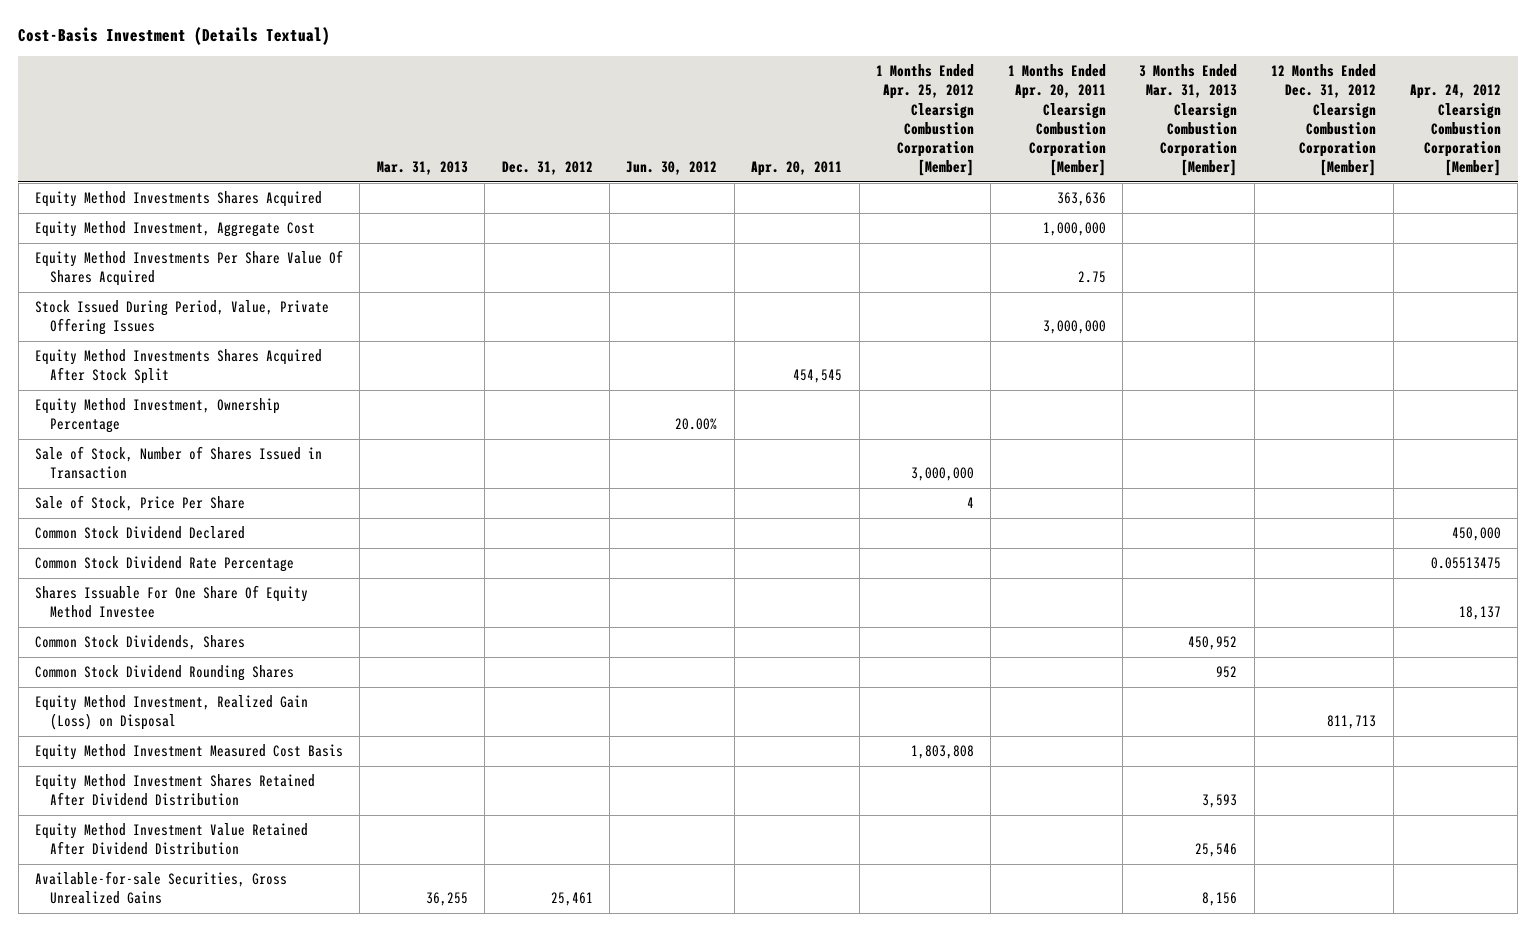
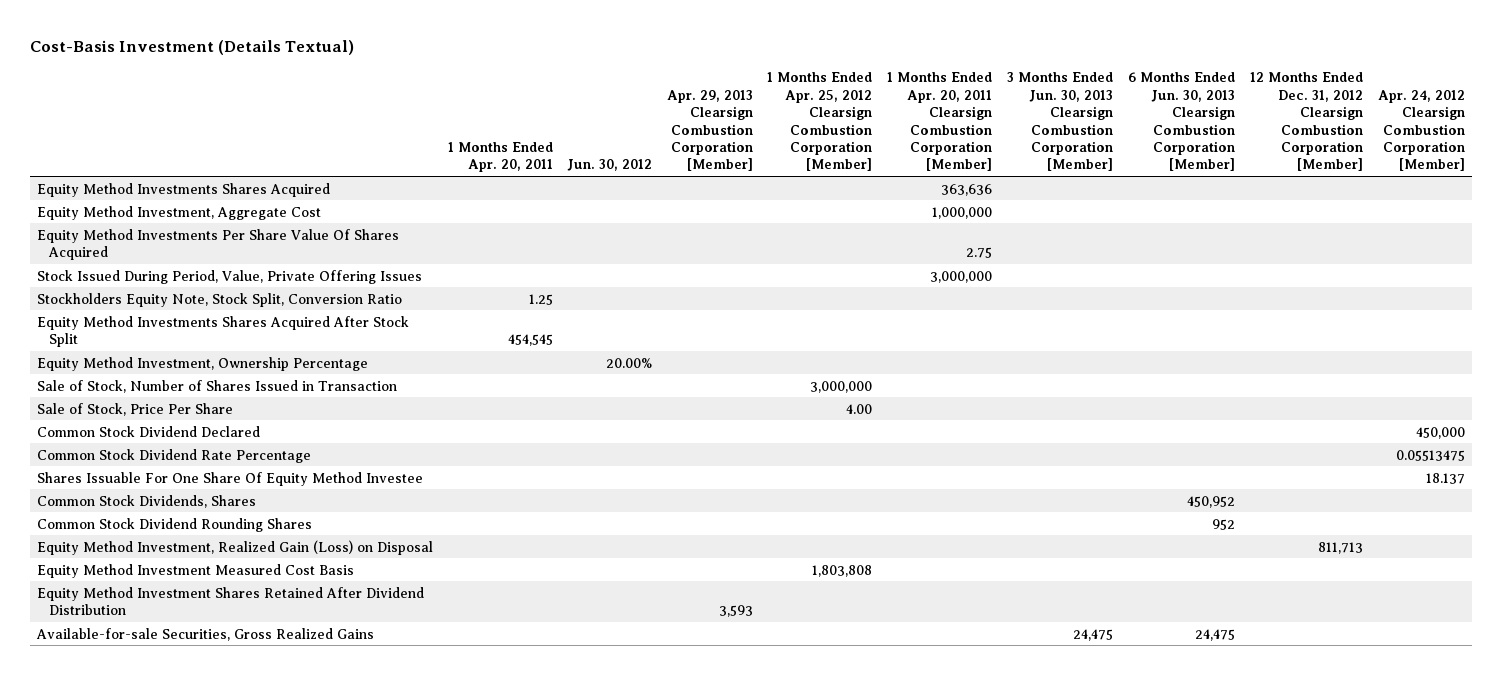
- | Mar. 31, 2013 | Dec. 31, 2012 | Jun. 30, 2012 | Apr. 20, 2011 | 1 Months Ended Apr. 25, 2012 Clearsign Combustion Corporation [Member] | 1 Months Ended Apr. 20, 2011 Clearsign Combustion Corporation [Member] | 3 Months Ended Mar. 31, 2013 Clearsign Combustion Corporation [Member] | 12 Months Ended Dec. 31, 2012 Clearsign Combustion Corporation [Member] | Apr. 24, 2012 Clearsign Combustion Corporation [Member]
+ | 1 Months Ended Apr. 20, 2011 | Jun. 30, 2012 | Apr. 29, 2013 Clearsign Combustion Corporation [Member] | 1 Months Ended Apr. 25, 2012 Clearsign Combustion Corporation [Member] | 1 Months Ended Apr. 20, 2011 Clearsign Combustion Corporation [Member] | 3 Months Ended Jun. 30, 2013 Clearsign Combustion Corporation [Member] | 6 Months Ended Jun. 30, 2013 Clearsign Combustion Corporation [Member] | 12 Months Ended Dec. 31, 2012 Clearsign Combustion Corporation [Member] | Apr. 24, 2012 Clearsign Combustion Corporation [Member]
+ Stockholders Equity Note, Stock Split, Conversion Ratio | 1.25 | | | | | | | |
- Sale of Stock, Price Per Share | | | | | 4 | | | |
+ Sale of Stock, Price Per Share | | | | 4.00 | | | | |
- Shares Issuable For One Share Of Equity Method Investee | | | | | | | | | 18,137
+ Shares Issuable For One Share Of Equity Method Investee | | | | | | | | | 18.137
- Equity Method Investment Value Retained After Dividend Distribution | | | | | | | 25,546 | |
- Available-for-sale Securities, Gross Unrealized Gains | 36,255 | 25,461 | | | | | 8,156 | |
+ Available-for-sale Securities, Gross Realized Gains | | | | | | 24,475 | 24,475 | |

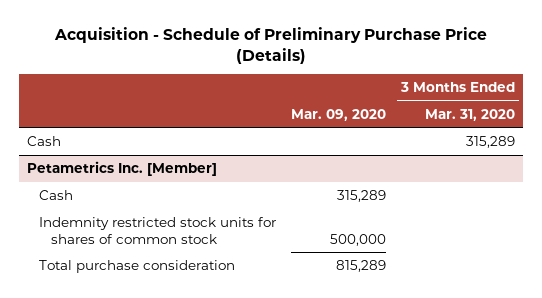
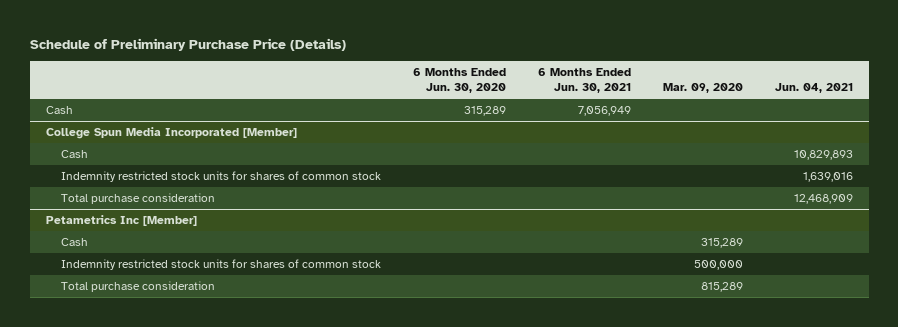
- Acquisition - Schedule of Preliminary Purchase Price (Details)
+ Schedule of Preliminary Purchase Price (Details)
- | Mar. 09, 2020 | 3 Months Ended Mar. 31, 2020
+ | 6 Months Ended Jun. 30, 2020 | 6 Months Ended Jun. 30, 2021 | Mar. 09, 2020 | Jun. 04, 2021
- Petametrics Inc. [Member]
+ College Spun Media Incorporated [Member]
+ Cash | | | | 10,829,893
+ Indemnity restricted stock units for shares of common stock | | | | 1,639,016
+ Total purchase consideration | | | | 12,468,909
+ Petametrics Inc [Member]

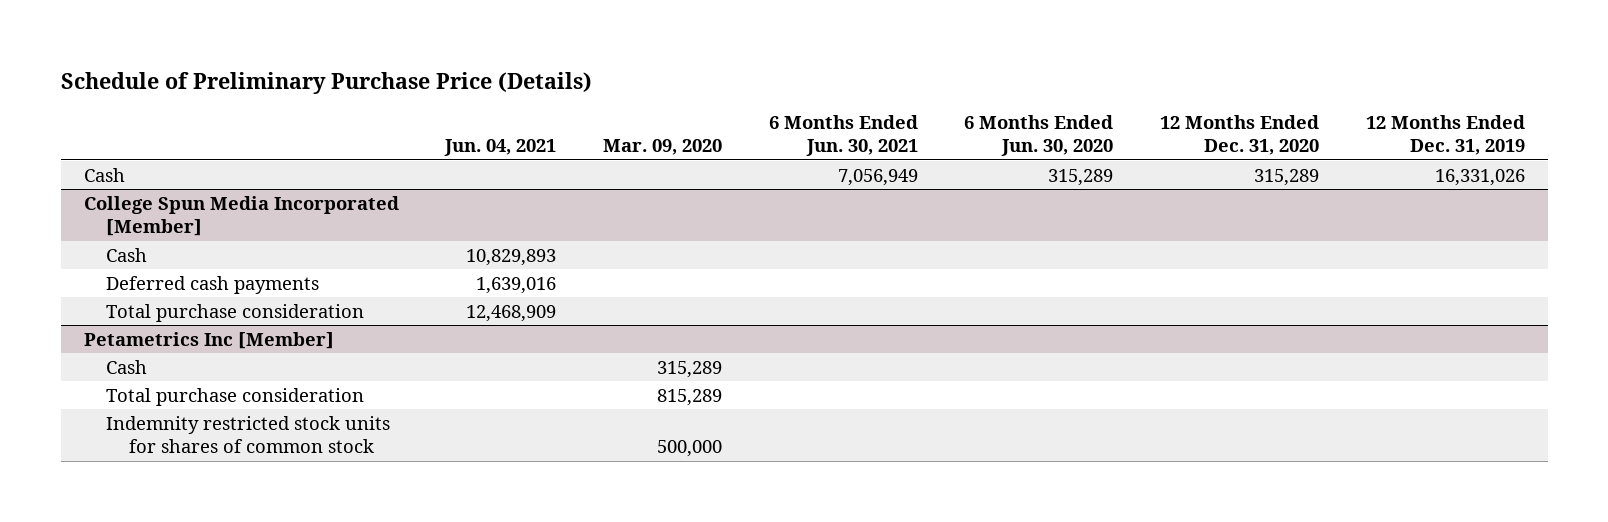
- | 6 Months Ended Jun. 30, 2020 | 6 Months Ended Jun. 30, 2021 | Mar. 09, 2020 | Jun. 04, 2021
+ | Jun. 04, 2021 | Mar. 09, 2020 | 6 Months Ended Jun. 30, 2021 | 6 Months Ended Jun. 30, 2020 | 12 Months Ended Dec. 31, 2020 | 12 Months Ended Dec. 31, 2019
@ College Spun Media Incorporated [Member]
- Indemnity restricted stock units for shares of common stock | | | | 1,639,016
+ Deferred cash payments | 1,639,016 | | | | |
@ Petametrics Inc [Member]
moved down: Indemnity restricted stock units for shares of common stock | | 500,000 | | | |

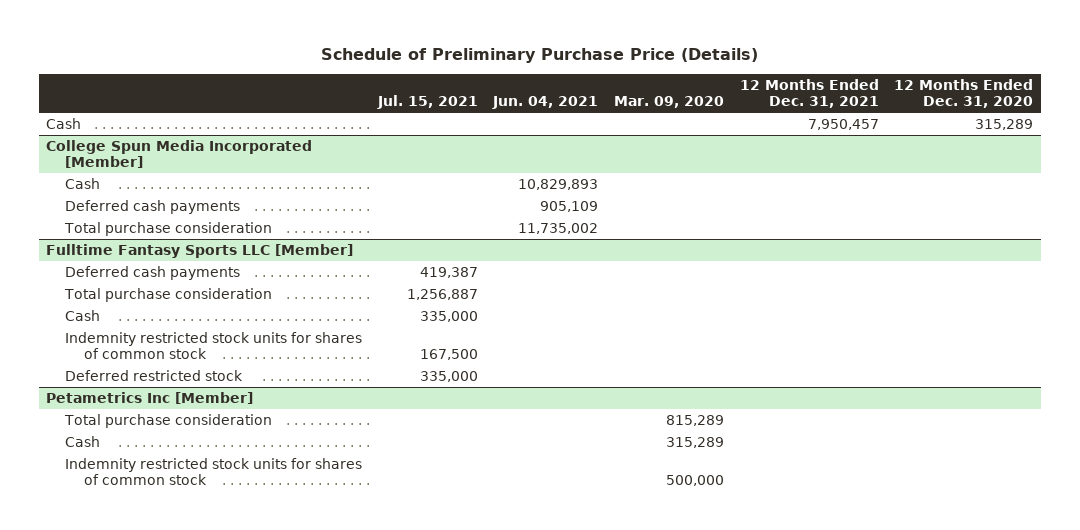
- | Jun. 04, 2021 | Mar. 09, 2020 | 6 Months Ended Jun. 30, 2021 | 6 Months Ended Jun. 30, 2020 | 12 Months Ended Dec. 31, 2020 | 12 Months Ended Dec. 31, 2019
+ | Jul. 15, 2021 | Jun. 04, 2021 | Mar. 09, 2020 | 12 Months Ended Dec. 31, 2021 | 12 Months Ended Dec. 31, 2020
@ College Spun Media Incorporated [Member]
- Deferred cash payments | 1,639,016 | | | | |
- Total purchase consideration | 12,468,909 | | | | |
+ Deferred cash payments | | 905,109 | | |
+ Total purchase consideration | | 11,735,002 | | |
+ Fulltime Fantasy Sports LLC [Member]
+ Deferred cash payments | 419,387 | | | |
+ Total purchase consideration | 1,256,887 | | | |
+ Cash | 335,000 | | | |
+ Indemnity restricted stock units for shares of common stock | 167,500 | | | |
+ Deferred restricted stock | 335,000 | | | |
@ Petametrics Inc [Member]
moved down: Cash | | | 315,289 | |

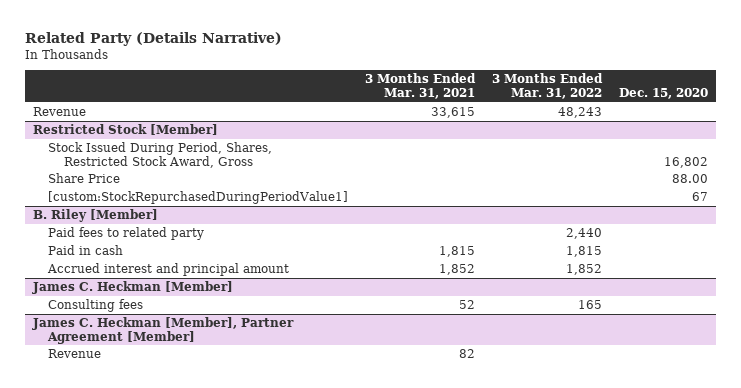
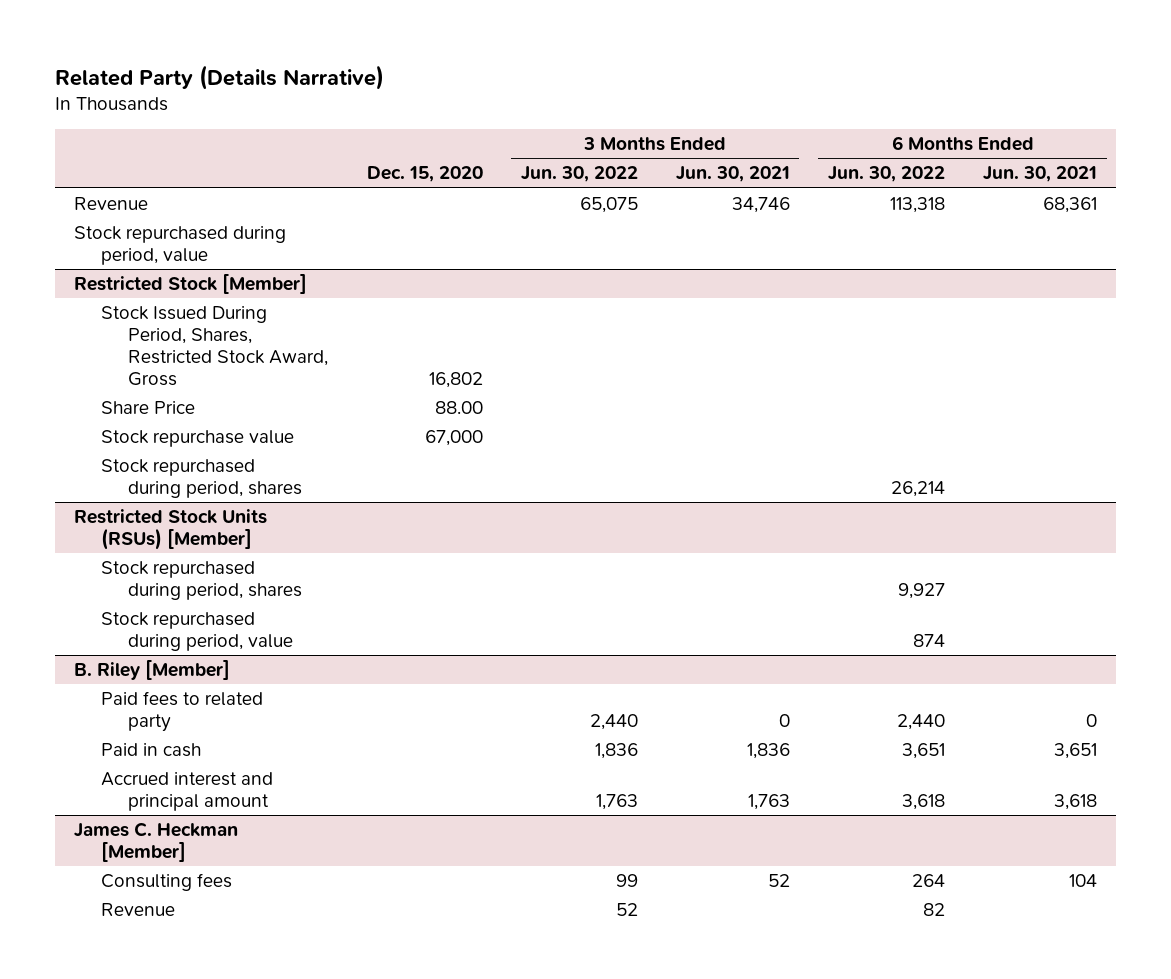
- | 3 Months Ended Mar. 31, 2021 | 3 Months Ended Mar. 31, 2022 | Dec. 15, 2020
+ | Dec. 15, 2020 | 3 Months Ended Jun. 30, 2022 | 3 Months Ended Jun. 30, 2021 | 6 Months Ended Jun. 30, 2022 | 6 Months Ended Jun. 30, 2021
+ Stock repurchased during period, value
@ Restricted Stock [Member]
- [custom:StockRepurchasedDuringPeriodValue1] | | | 67
+ Stock repurchase value | 67,000 | | | |
+ Stock repurchased during period, shares | | | | 26,214 |
+ Restricted Stock Units (RSUs) [Member]
+ Stock repurchased during period, shares | | | | 9,927 |
+ Stock repurchased during period, value | | | | 874 |
- James C. Heckman [Member], Partner Agreement [Member]
- Revenue | 82 | |
@ James C. Heckman [Member]
+ Revenue | | 52 | | 82 |

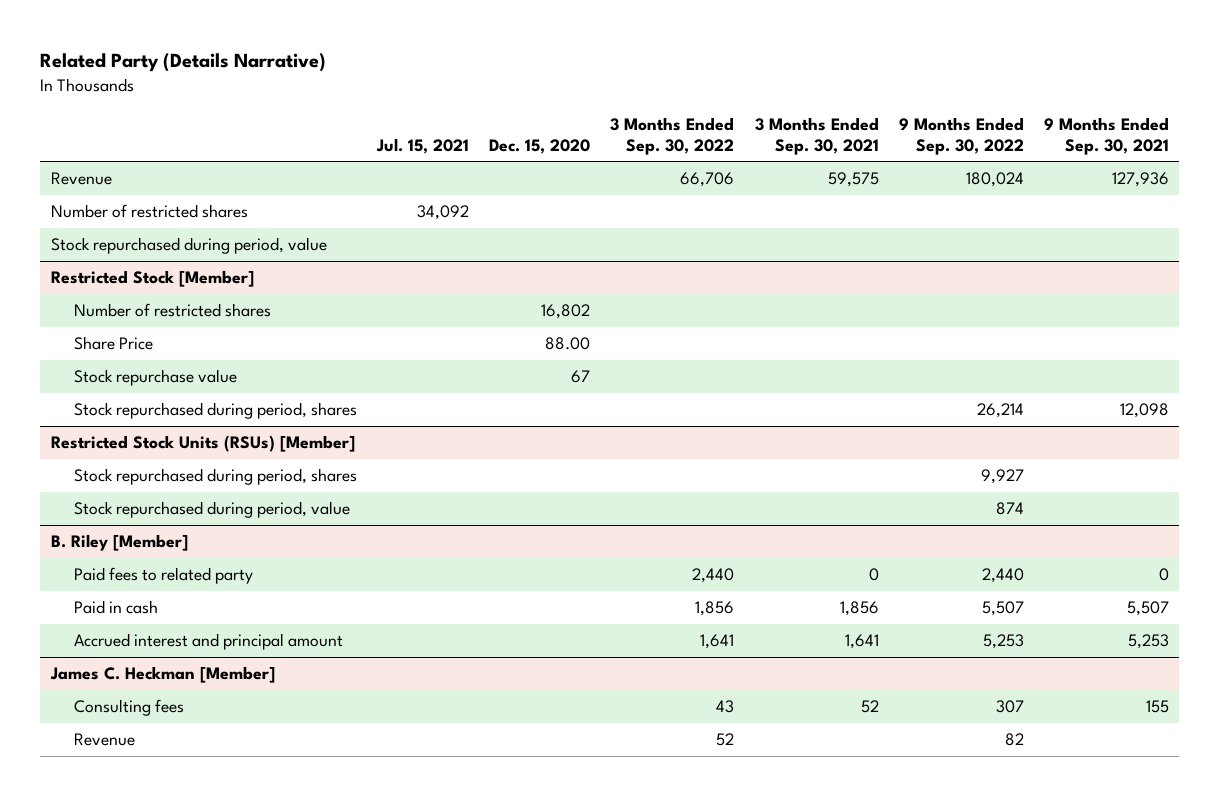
- | Dec. 15, 2020 | 3 Months Ended Jun. 30, 2022 | 3 Months Ended Jun. 30, 2021 | 6 Months Ended Jun. 30, 2022 | 6 Months Ended Jun. 30, 2021
+ | Jul. 15, 2021 | Dec. 15, 2020 | 3 Months Ended Sep. 30, 2022 | 3 Months Ended Sep. 30, 2021 | 9 Months Ended Sep. 30, 2022 | 9 Months Ended Sep. 30, 2021
+ Number of restricted shares | 34,092 | | | | |
@ Restricted Stock [Member]
- Stock Issued During Period, Shares, Restricted Stock Award, Gross | 16,802 | | | |
+ Number of restricted shares | | 16,802 | | | |
- Stock repurchase value | 67,000 | | | |
+ Stock repurchase value | | 67 | | | |

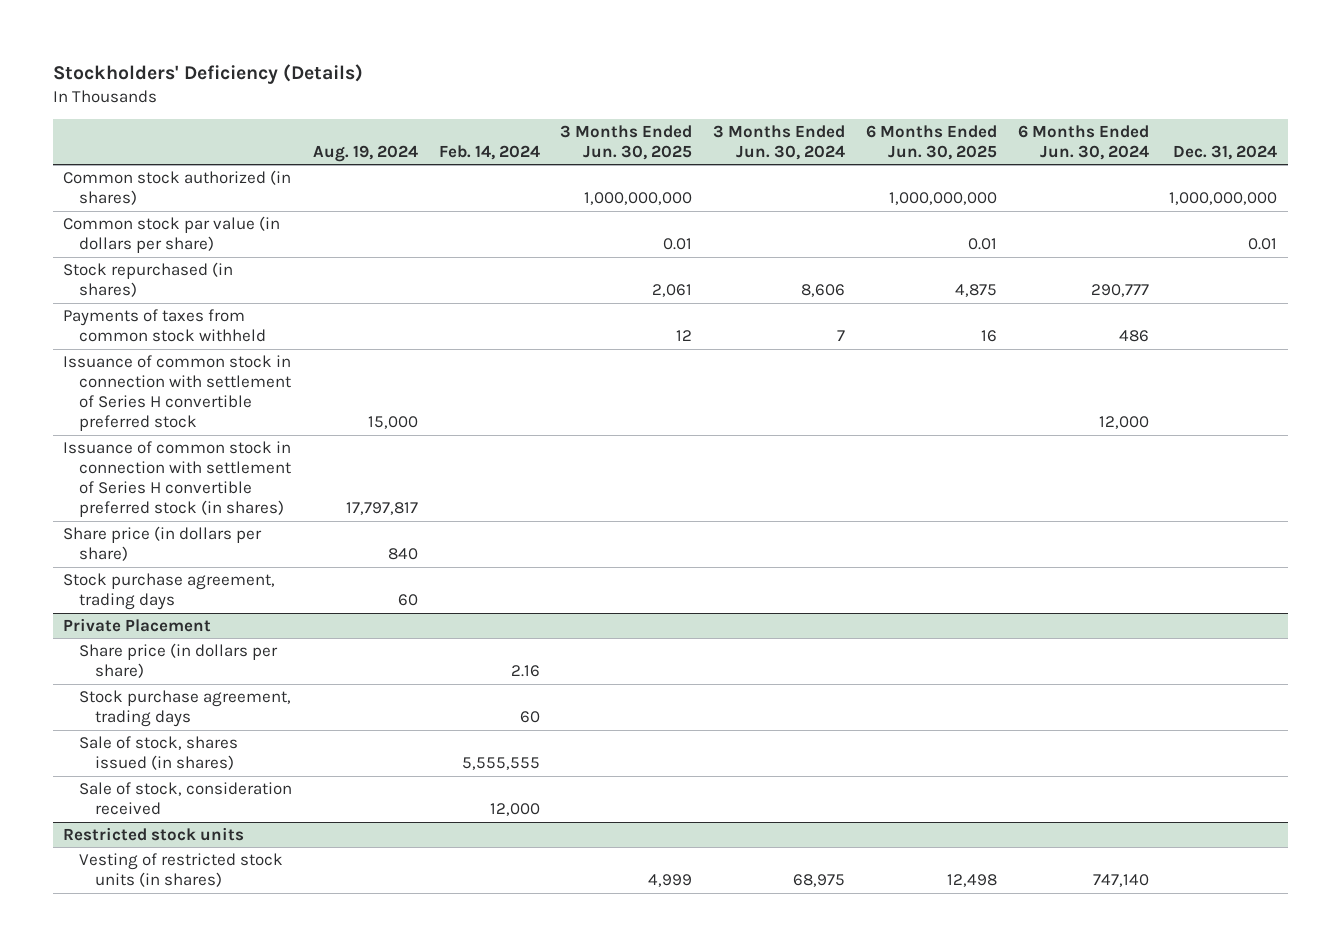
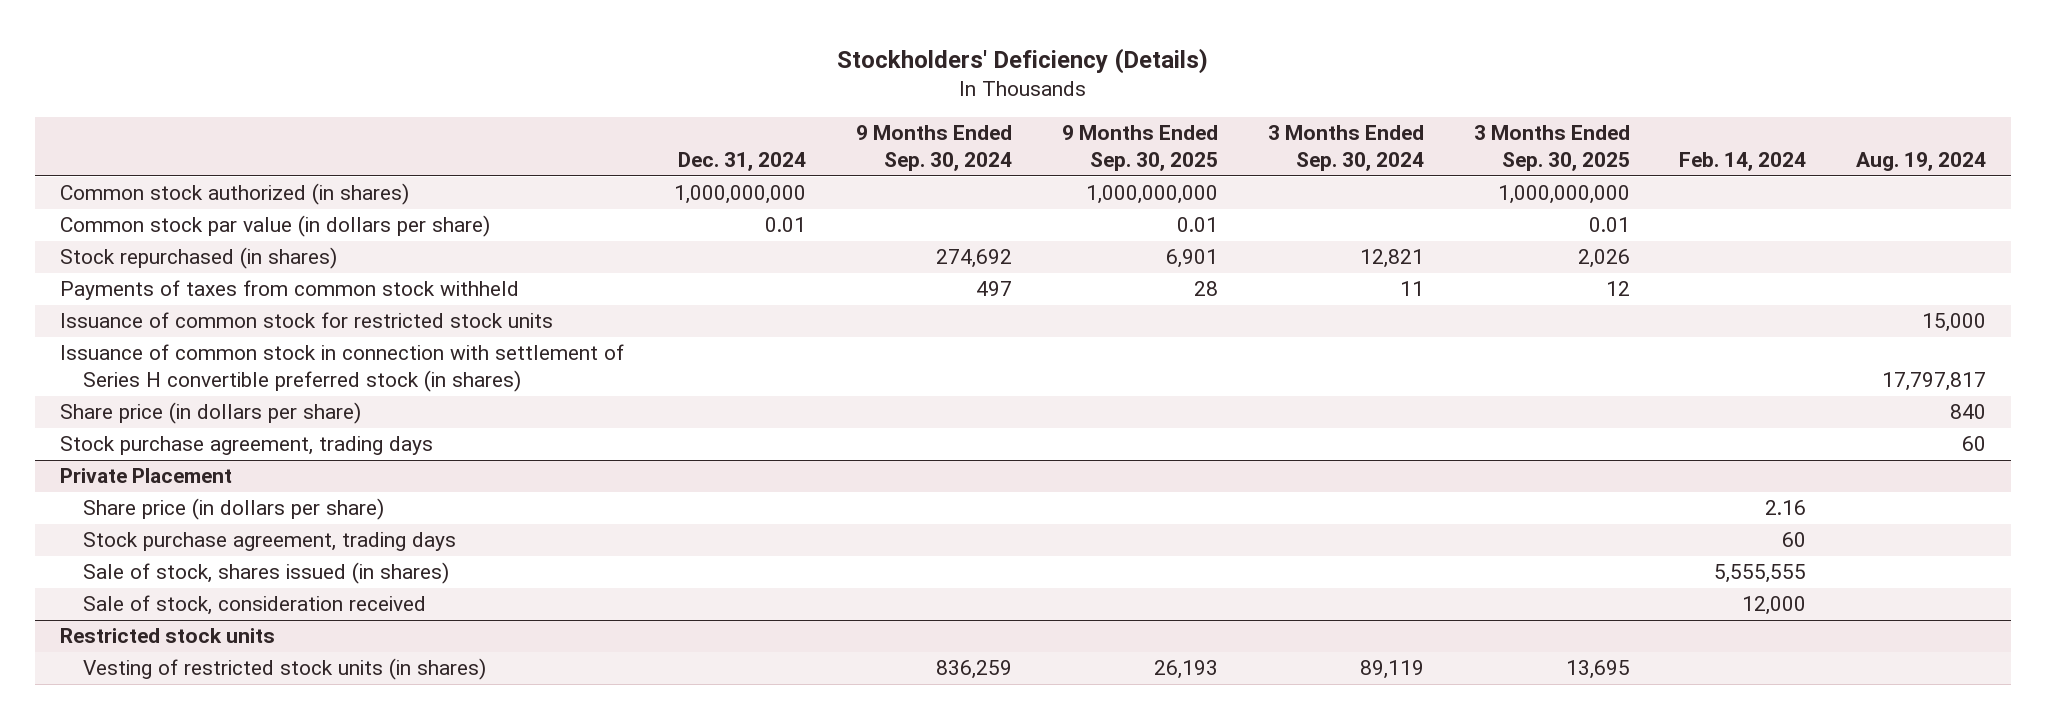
- | Aug. 19, 2024 | Feb. 14, 2024 | 3 Months Ended Jun. 30, 2025 | 3 Months Ended Jun. 30, 2024 | 6 Months Ended Jun. 30, 2025 | 6 Months Ended Jun. 30, 2024 | Dec. 31, 2024
+ | Dec. 31, 2024 | 9 Months Ended Sep. 30, 2024 | 9 Months Ended Sep. 30, 2025 | 3 Months Ended Sep. 30, 2024 | 3 Months Ended Sep. 30, 2025 | Feb. 14, 2024 | Aug. 19, 2024
- Issuance of common stock in connection with settlement of Series H convertible preferred stock | 15,000 | | | | | 12,000 |
+ Issuance of common stock for restricted stock units | | | | | | | 15,000

